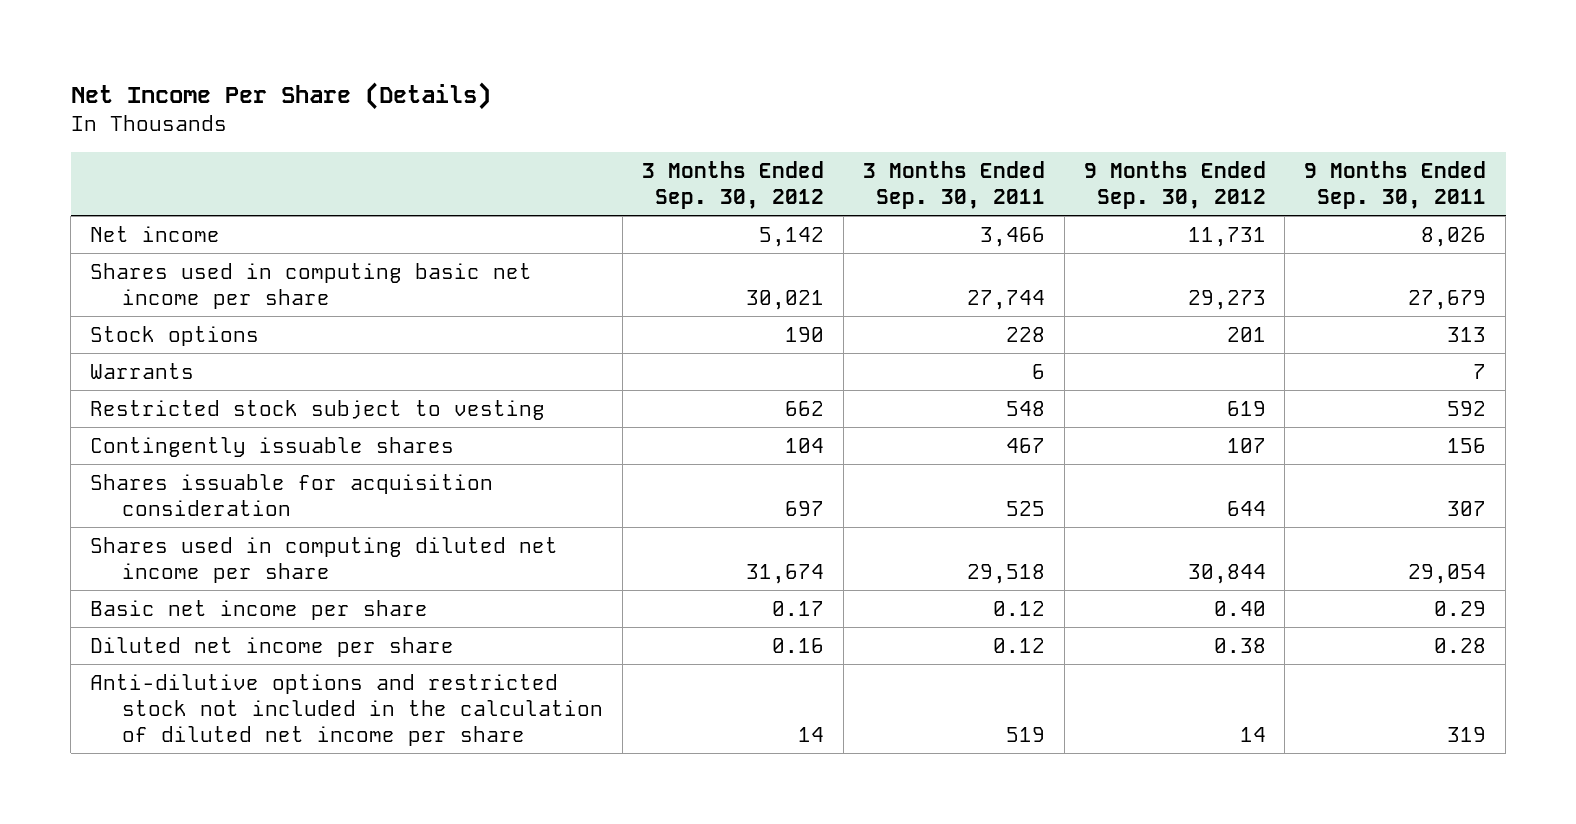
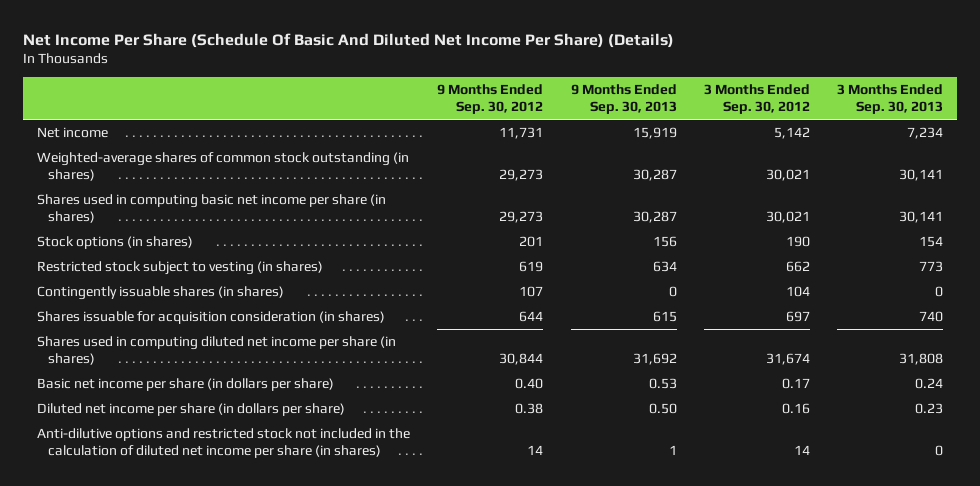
- Net Income Per Share (Details)
+ Net Income Per Share (Schedule Of Basic And Diluted Net Income Per Share) (Details)
- | 3 Months Ended Sep. 30, 2012 | 3 Months Ended Sep. 30, 2011 | 9 Months Ended Sep. 30, 2012 | 9 Months Ended Sep. 30, 2011
+ | 9 Months Ended Sep. 30, 2012 | 9 Months Ended Sep. 30, 2013 | 3 Months Ended Sep. 30, 2012 | 3 Months Ended Sep. 30, 2013
- Shares used in computing basic net income per share | 30,021 | 27,744 | 29,273 | 27,679
- Stock options | 190 | 228 | 201 | 313
- Warrants | | 6 | | 7
- Restricted stock subject to vesting | 662 | 548 | 619 | 592
- Contingently issuable shares | 104 | 467 | 107 | 156
- Shares issuable for acquisition consideration | 697 | 525 | 644 | 307
- Shares used in computing diluted net income per share | 31,674 | 29,518 | 30,844 | 29,054
- Basic net income per share | 0.17 | 0.12 | 0.40 | 0.29
- Diluted net income per share | 0.16 | 0.12 | 0.38 | 0.28
- Anti-dilutive options and restricted stock not included in the calculation of diluted net income per share | 14 | 519 | 14 | 319
+ Weighted-average shares of common stock outstanding (in shares) | 29,273 | 30,287 | 30,021 | 30,141
+ Shares used in computing basic net income per share (in shares) | 29,273 | 30,287 | 30,021 | 30,141
+ Stock options (in shares) | 201 | 156 | 190 | 154
+ Restricted stock subject to vesting (in shares) | 619 | 634 | 662 | 773
+ Contingently issuable shares (in shares) | 107 | 0 | 104 | 0
+ Shares issuable for acquisition consideration (in shares) | 644 | 615 | 697 | 740
+ Shares used in computing diluted net income per share (in shares) | 30,844 | 31,692 | 31,674 | 31,808
+ Basic net income per share (in dollars per share) | 0.40 | 0.53 | 0.17 | 0.24
+ Diluted net income per share (in dollars per share) | 0.38 | 0.50 | 0.16 | 0.23
+ Anti-dilutive options and restricted stock not included in the calculation of diluted net income per share (in shares) | 14 | 1 | 14 | 0

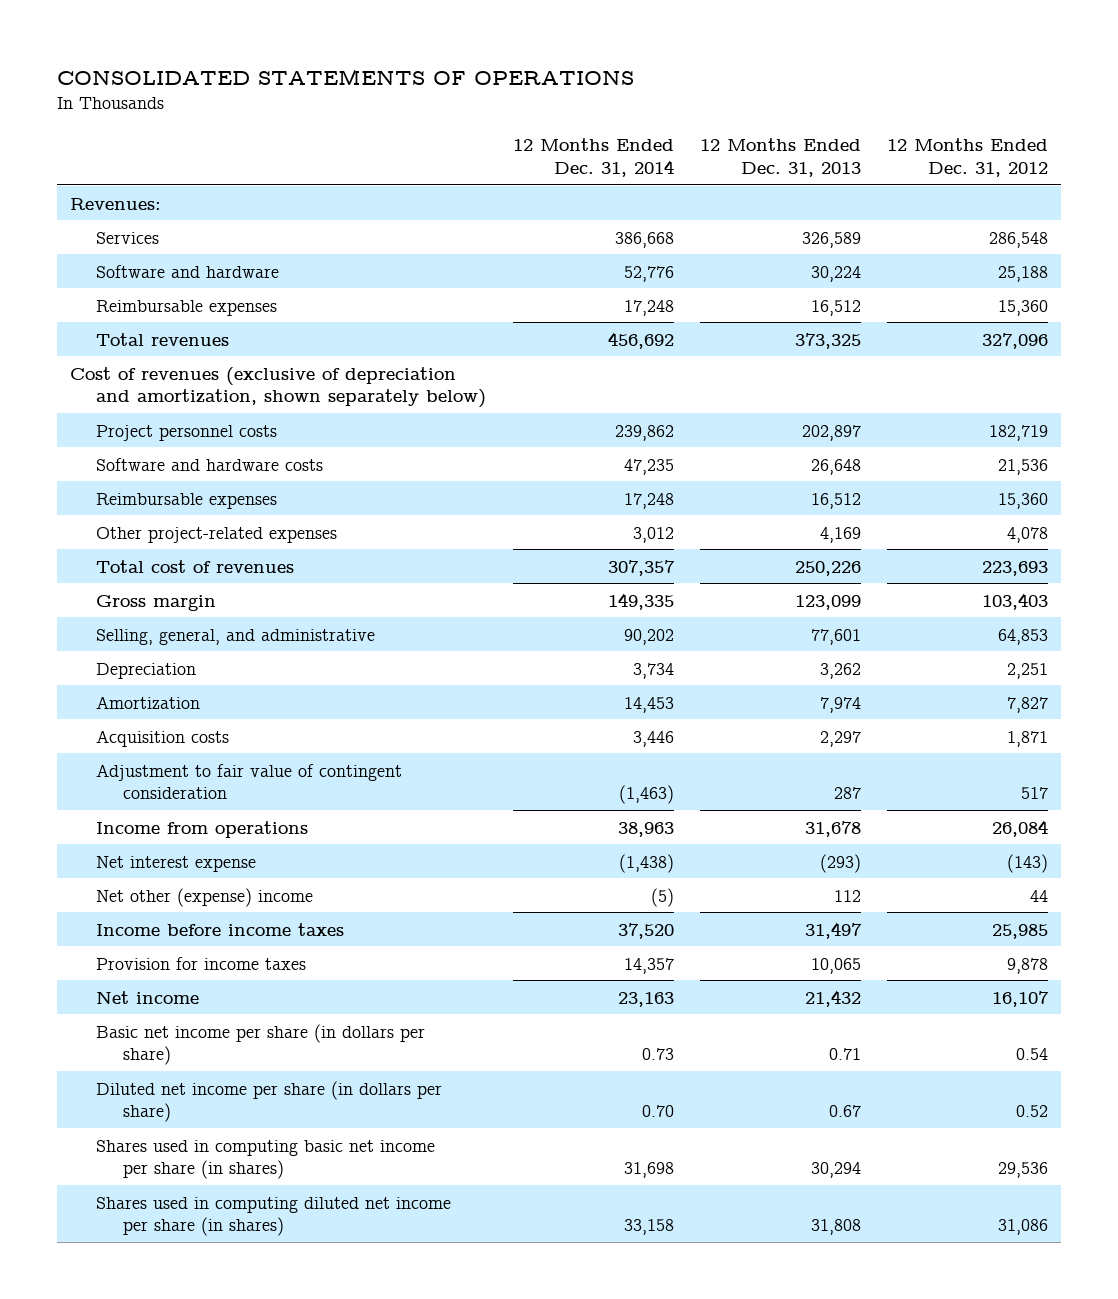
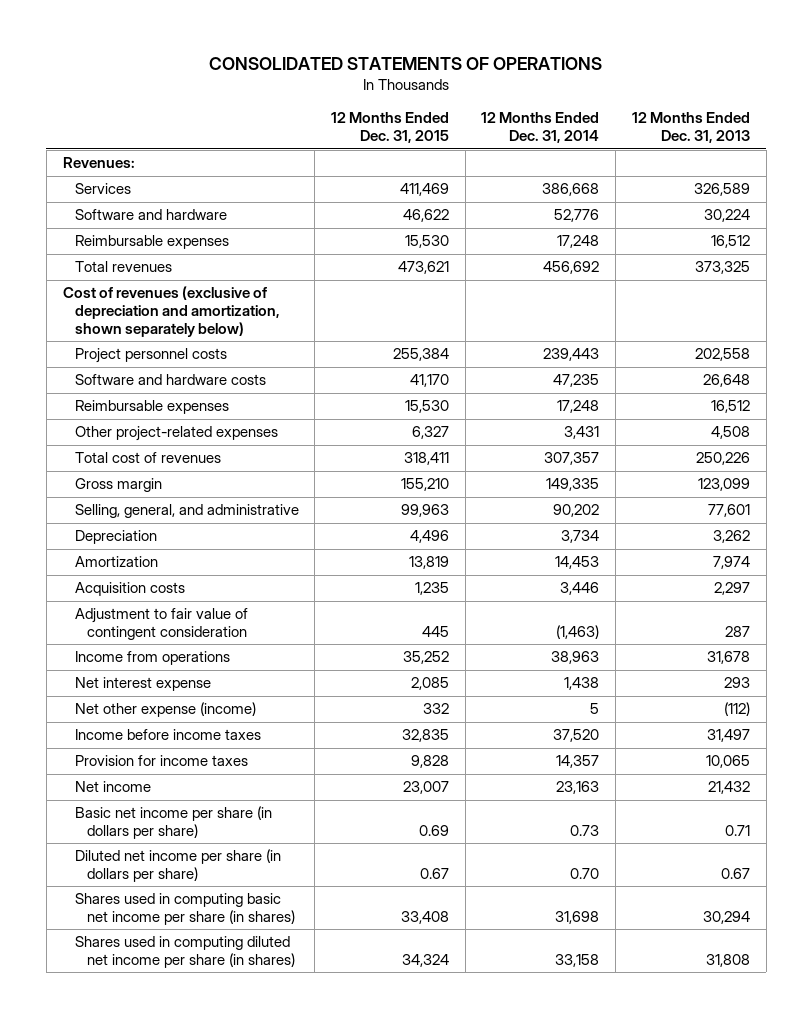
- | 12 Months Ended Dec. 31, 2014 | 12 Months Ended Dec. 31, 2013 | 12 Months Ended Dec. 31, 2012
+ | 12 Months Ended Dec. 31, 2015 | 12 Months Ended Dec. 31, 2014 | 12 Months Ended Dec. 31, 2013
- Project personnel costs | 239,862 | 202,897 | 182,719
+ Project personnel costs | 255,384 | 239,443 | 202,558
- Other project-related expenses | 3,012 | 4,169 | 4,078
+ Other project-related expenses | 6,327 | 3,431 | 4,508
- Net interest expense | (1,438) | (293) | (143)
- Net other (expense) income | (5) | 112 | 44
+ Net interest expense | 2,085 | 1,438 | 293
+ Net other expense (income) | 332 | 5 | (112)

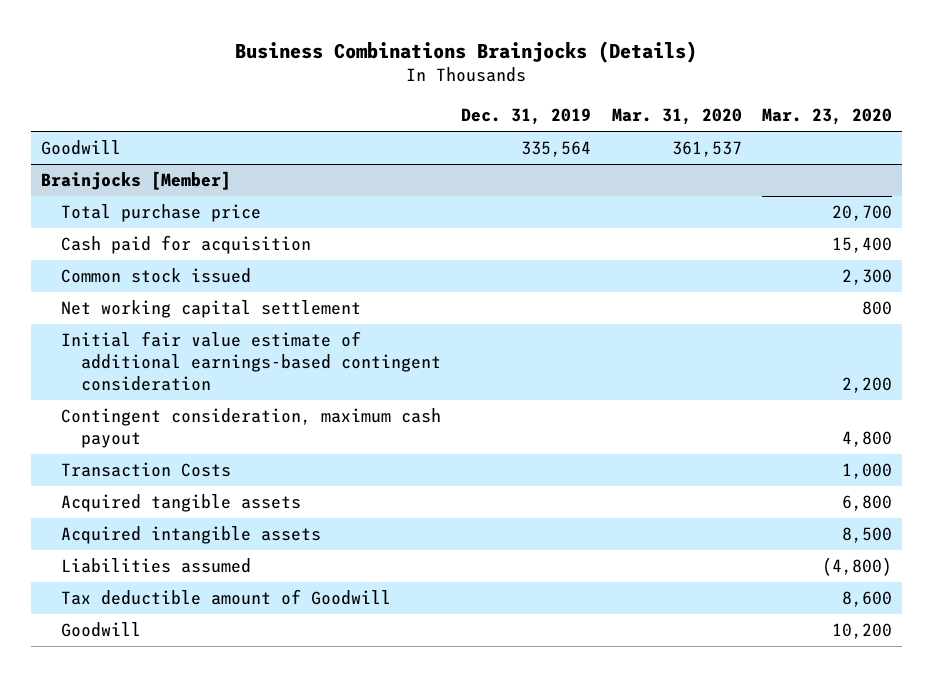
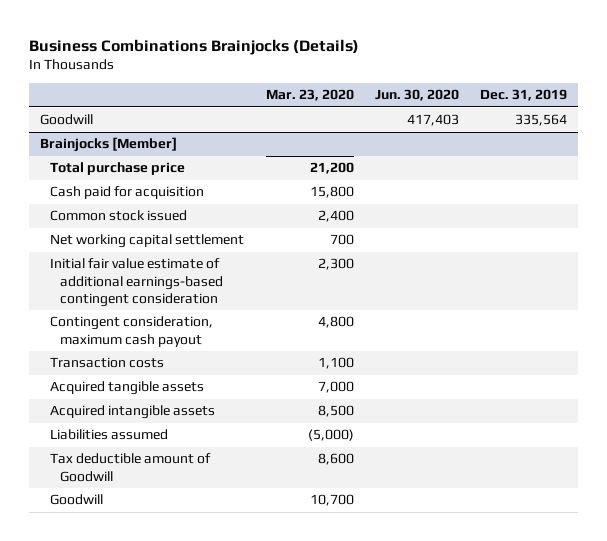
- | Dec. 31, 2019 | Mar. 31, 2020 | Mar. 23, 2020
+ | Mar. 23, 2020 | Jun. 30, 2020 | Dec. 31, 2019
@ Brainjocks [Member]
- Total purchase price | | | 20,700
- Cash paid for acquisition | | | 15,400
- Common stock issued | | | 2,300
- Net working capital settlement | | | 800
- Initial fair value estimate of additional earnings-based contingent consideration | | | 2,200
+ Total purchase price | 21,200 | |
+ Cash paid for acquisition | 15,800 | |
+ Common stock issued | 2,400 | |
+ Net working capital settlement | 700 | |
+ Initial fair value estimate of additional earnings-based contingent consideration | 2,300 | |
- Transaction Costs | | | 1,000
- Acquired tangible assets | | | 6,800
+ Transaction costs | 1,100 | |
+ Acquired tangible assets | 7,000 | |
- Liabilities assumed | | | (4,800)
+ Liabilities assumed | (5,000) | |
- Goodwill | | | 10,200
+ Goodwill | 10,700 | |

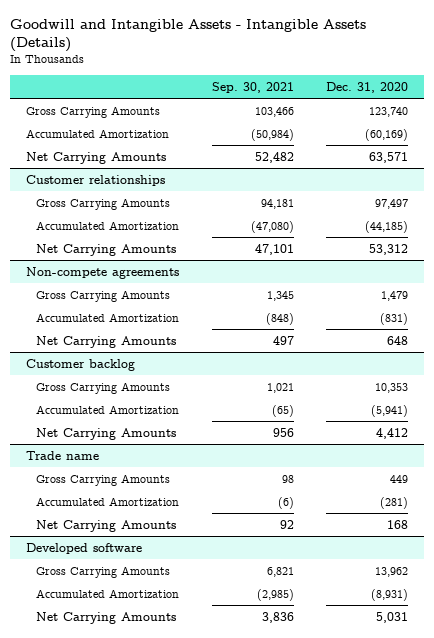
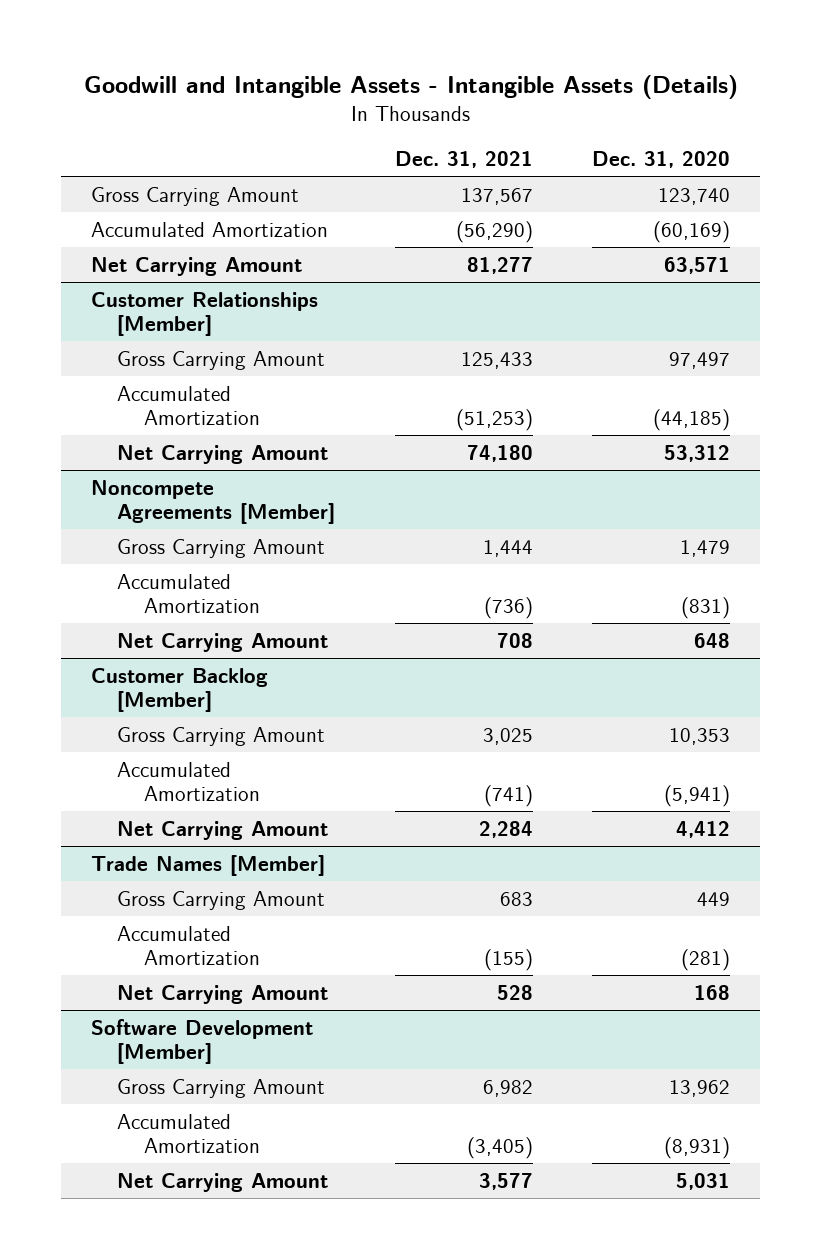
- | Sep. 30, 2021 | Dec. 31, 2020
+ | Dec. 31, 2021 | Dec. 31, 2020
- Gross Carrying Amounts | 103,466 | 123,740
+ Gross Carrying Amount | 137,567 | 123,740
- Net Carrying Amounts | 52,482 | 63,571
- Customer relationships
- Gross Carrying Amounts | 94,181 | 97,497
+ Net Carrying Amount | 81,277 | 63,571
+ Customer Relationships [Member]
+ Gross Carrying Amount | 125,433 | 97,497
- Net Carrying Amounts | 47,101 | 53,312
- Non-compete agreements
- Gross Carrying Amounts | 1,345 | 1,479
+ Net Carrying Amount | 74,180 | 53,312
+ Noncompete Agreements [Member]
+ Gross Carrying Amount | 1,444 | 1,479
- Net Carrying Amounts | 497 | 648
- Customer backlog
- Gross Carrying Amounts | 1,021 | 10,353
+ Net Carrying Amount | 708 | 648
+ Customer Backlog [Member]
+ Gross Carrying Amount | 3,025 | 10,353
- Net Carrying Amounts | 956 | 4,412
- Trade name
- Gross Carrying Amounts | 98 | 449
+ Net Carrying Amount | 2,284 | 4,412
+ Trade Names [Member]
+ Gross Carrying Amount | 683 | 449
- Net Carrying Amounts | 92 | 168
- Developed software
- Gross Carrying Amounts | 6,821 | 13,962
+ Net Carrying Amount | 528 | 168
+ Software Development [Member]
+ Gross Carrying Amount | 6,982 | 13,962
- Net Carrying Amounts | 3,836 | 5,031
+ Net Carrying Amount | 3,577 | 5,031

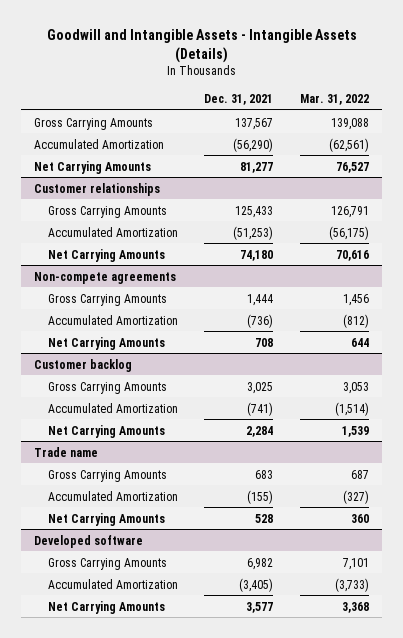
- | Dec. 31, 2021 | Dec. 31, 2020
+ | Dec. 31, 2021 | Mar. 31, 2022
- Gross Carrying Amount | 137,567 | 123,740
+ Gross Carrying Amounts | 137,567 | 139,088
- Net Carrying Amount | 81,277 | 63,571
- Customer Relationships [Member]
- Gross Carrying Amount | 125,433 | 97,497
+ Net Carrying Amounts | 81,277 | 76,527
+ Customer relationships
+ Gross Carrying Amounts | 125,433 | 126,791
- Net Carrying Amount | 74,180 | 53,312
- Noncompete Agreements [Member]
- Gross Carrying Amount | 1,444 | 1,479
+ Net Carrying Amounts | 74,180 | 70,616
+ Non-compete agreements
+ Gross Carrying Amounts | 1,444 | 1,456
- Net Carrying Amount | 708 | 648
- Customer Backlog [Member]
- Gross Carrying Amount | 3,025 | 10,353
+ Net Carrying Amounts | 708 | 644
+ Customer backlog
+ Gross Carrying Amounts | 3,025 | 3,053
- Net Carrying Amount | 2,284 | 4,412
- Trade Names [Member]
- Gross Carrying Amount | 683 | 449
+ Net Carrying Amounts | 2,284 | 1,539
+ Trade name
+ Gross Carrying Amounts | 683 | 687
- Net Carrying Amount | 528 | 168
- Software Development [Member]
- Gross Carrying Amount | 6,982 | 13,962
+ Net Carrying Amounts | 528 | 360
+ Developed software
+ Gross Carrying Amounts | 6,982 | 7,101
- Net Carrying Amount | 3,577 | 5,031
+ Net Carrying Amounts | 3,577 | 3,368

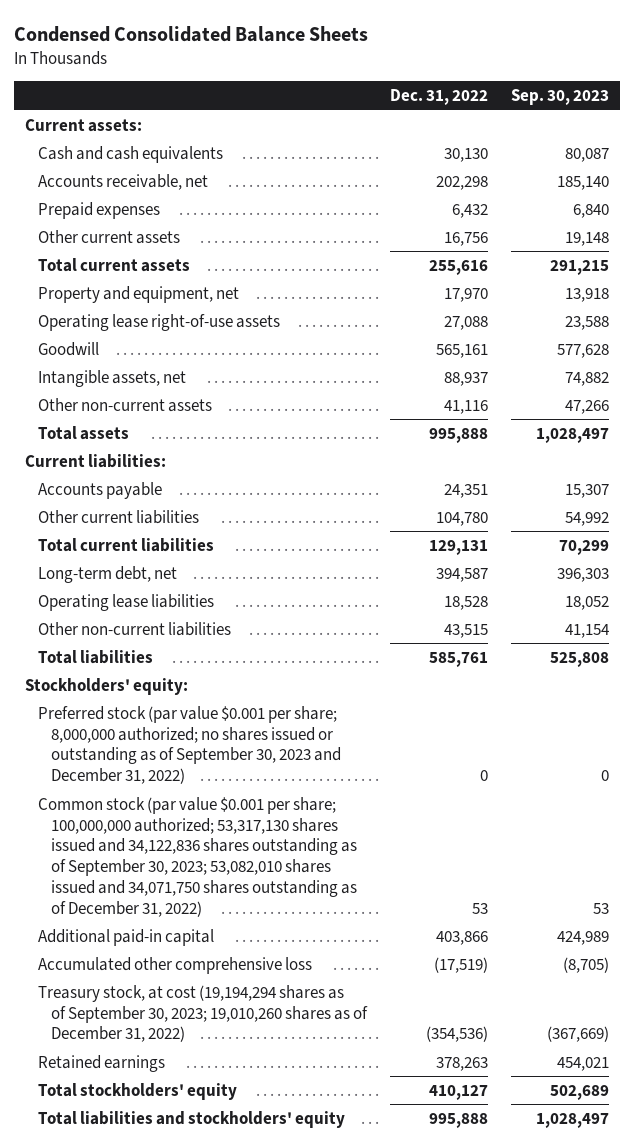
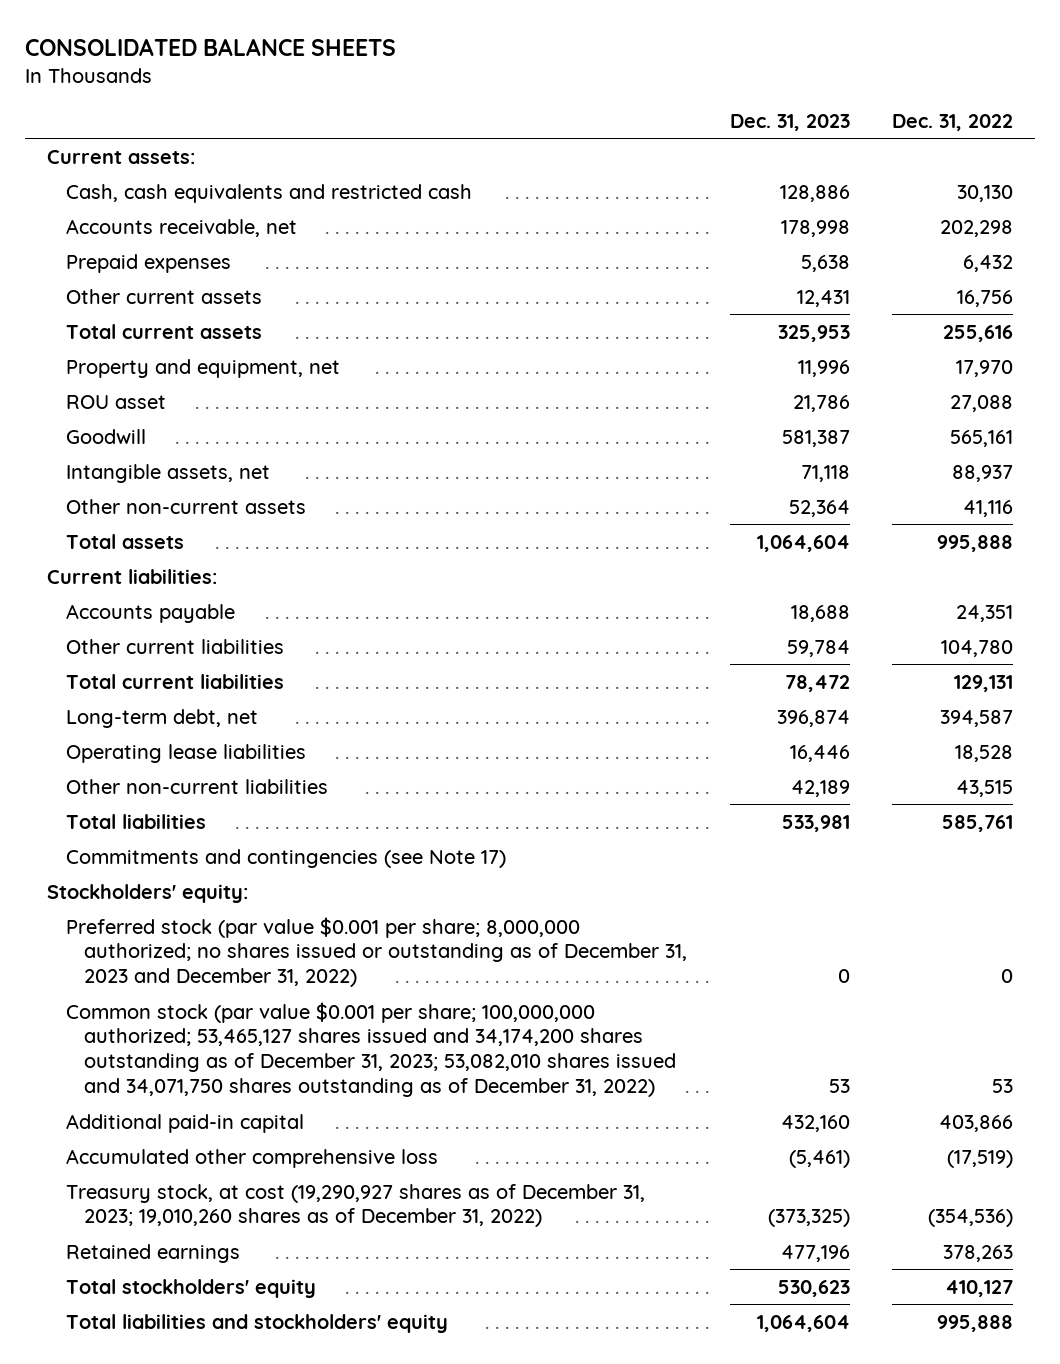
- Condensed Consolidated Balance Sheets
+ CONSOLIDATED BALANCE SHEETS
- | Dec. 31, 2022 | Sep. 30, 2023
+ | Dec. 31, 2023 | Dec. 31, 2022
- Cash and cash equivalents | 30,130 | 80,087
+ Cash, cash equivalents and restricted cash | 128,886 | 30,130
- Operating lease right-of-use assets | 27,088 | 23,588
+ ROU asset | 21,786 | 27,088
+ Commitments and contingencies (see Note 17)
- Preferred stock (par value $0.001 per share; 8,000,000 authorized; no shares issued or outstanding as of September 30, 2023 and December 31, 2022) | 0 | 0
- Common stock (par value $0.001 per share; 100,000,000 authorized; 53,317,130 shares issued and 34,122,836 shares outstanding as of September 30, 2023; 53,082,010 shares issued and 34,071,750 shares outstanding as of December 31, 2022) | 53 | 53
+ Preferred stock (par value $0.001 per share; 8,000,000 authorized; no shares issued or outstanding as of December 31, 2023 and December 31, 2022) | 0 | 0
+ Common stock (par value $0.001 per share; 100,000,000 authorized; 53,465,127 shares issued and 34,174,200 shares outstanding as of December 31, 2023; 53,082,010 shares issued and 34,071,750 shares outstanding as of December 31, 2022) | 53 | 53
- Treasury stock, at cost (19,194,294 shares as of September 30, 2023; 19,010,260 shares as of December 31, 2022) | (354,536) | (367,669)
+ Treasury stock, at cost (19,290,927 shares as of December 31, 2023; 19,010,260 shares as of December 31, 2022) | (373,325) | (354,536)

